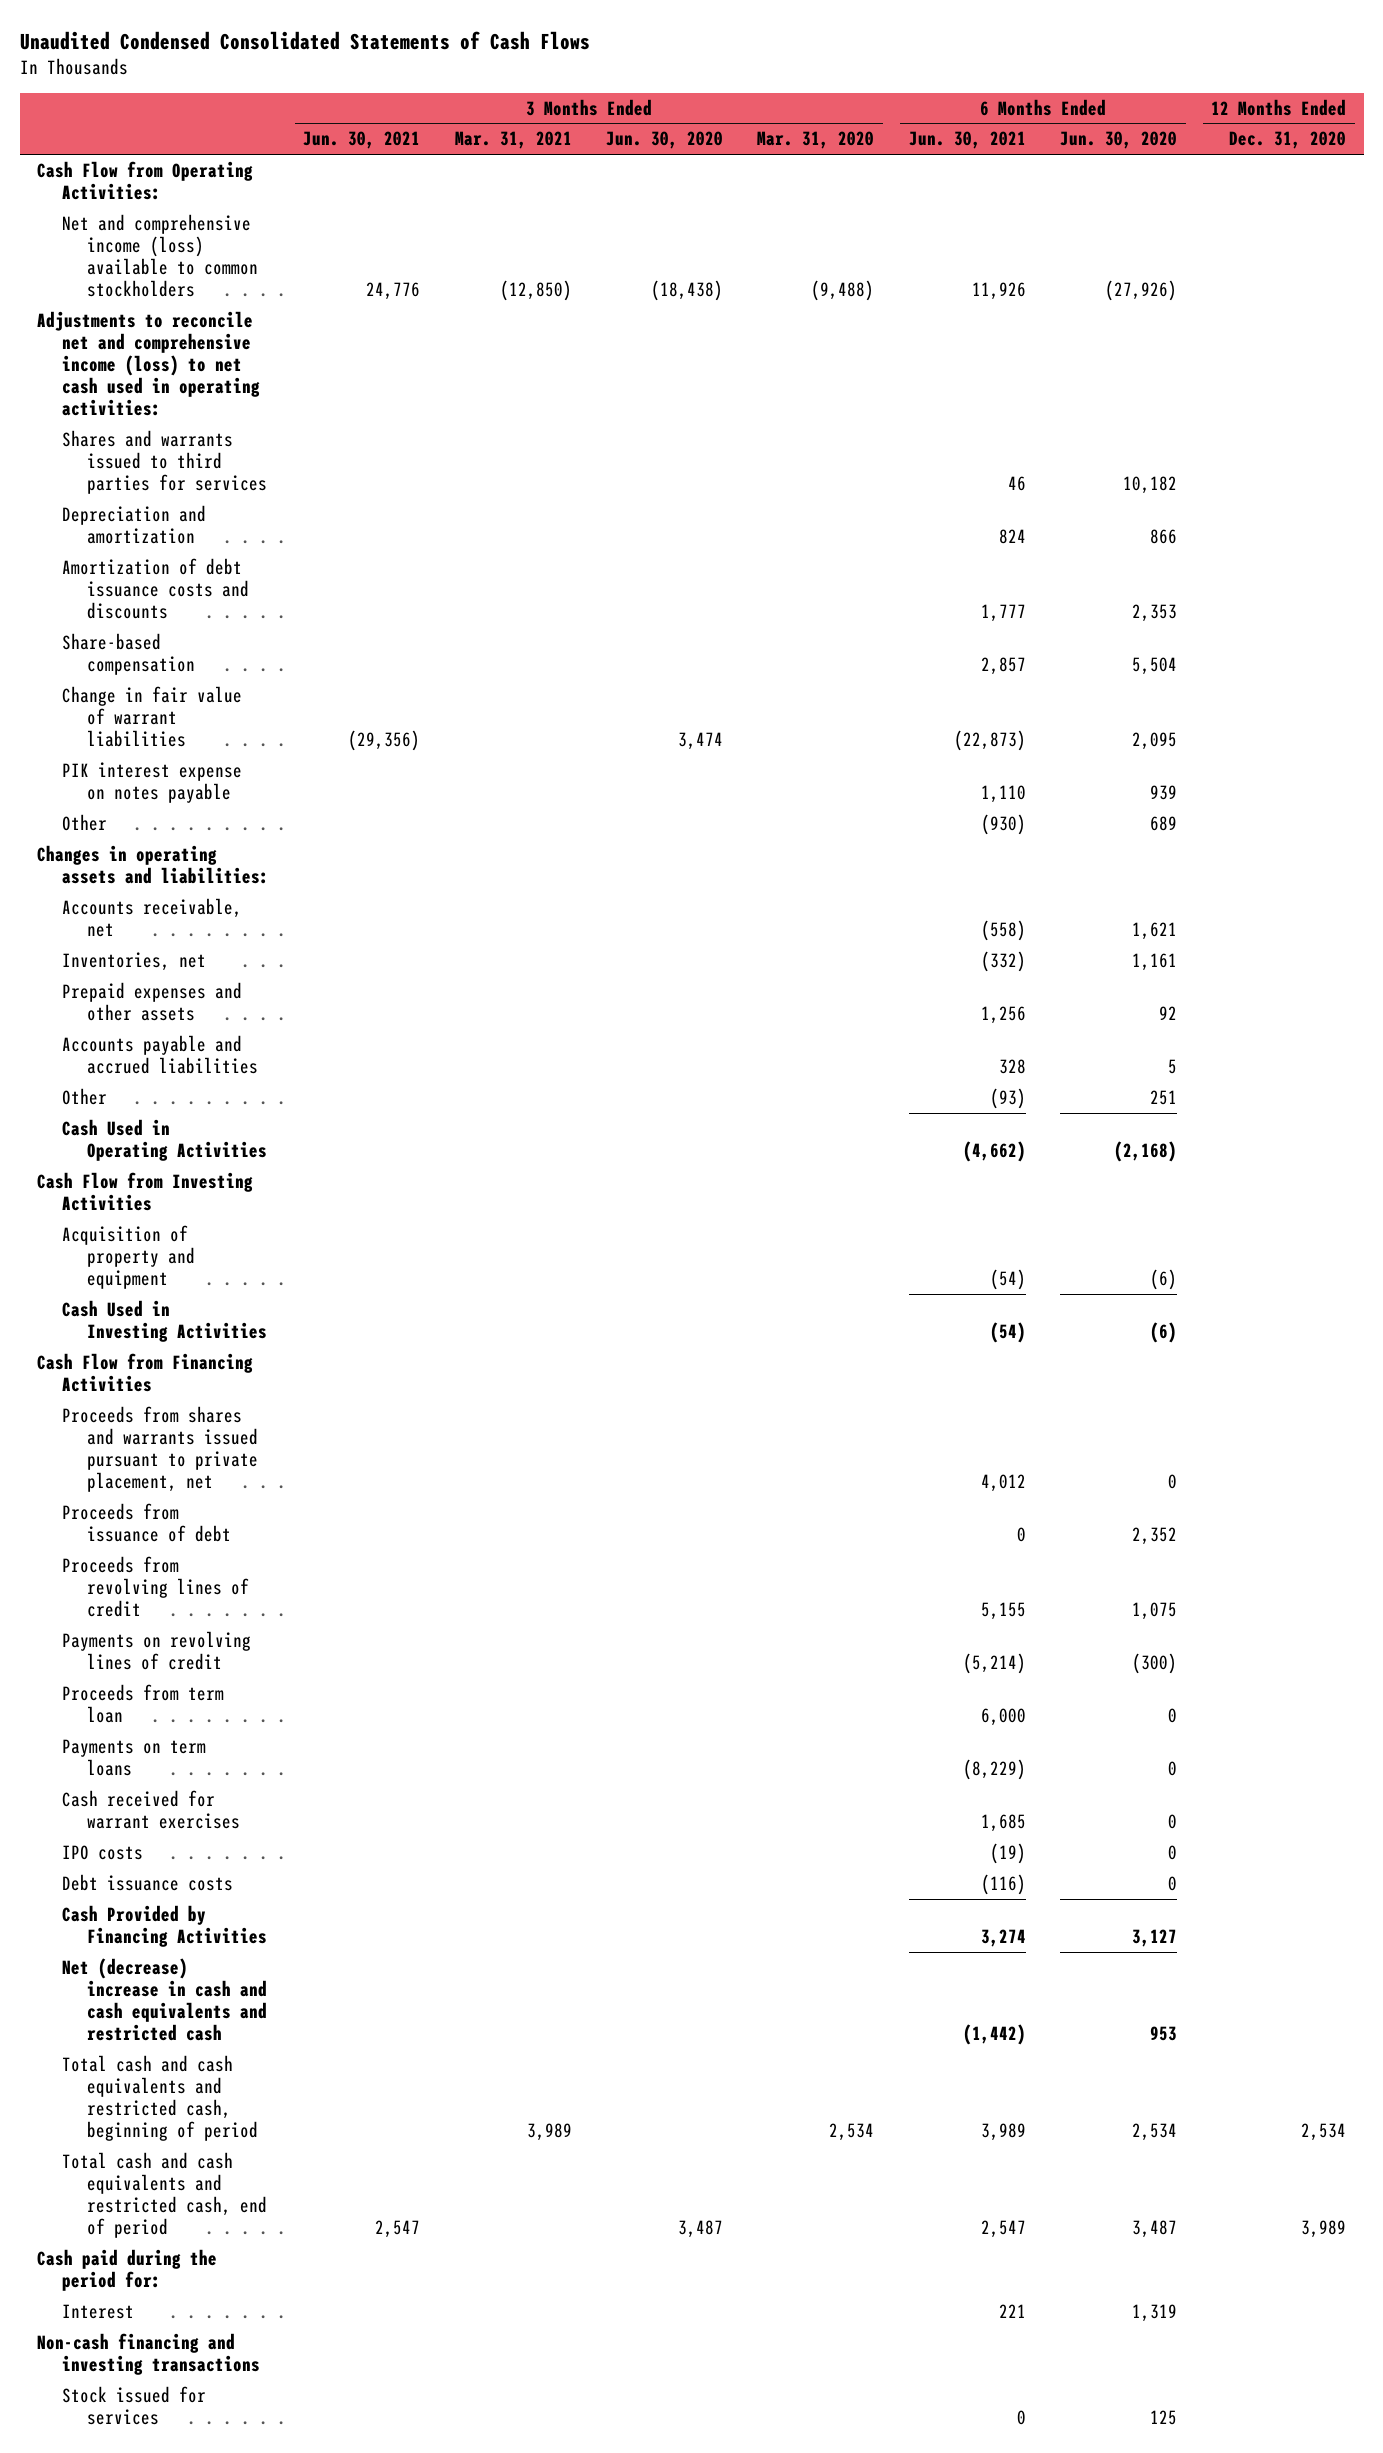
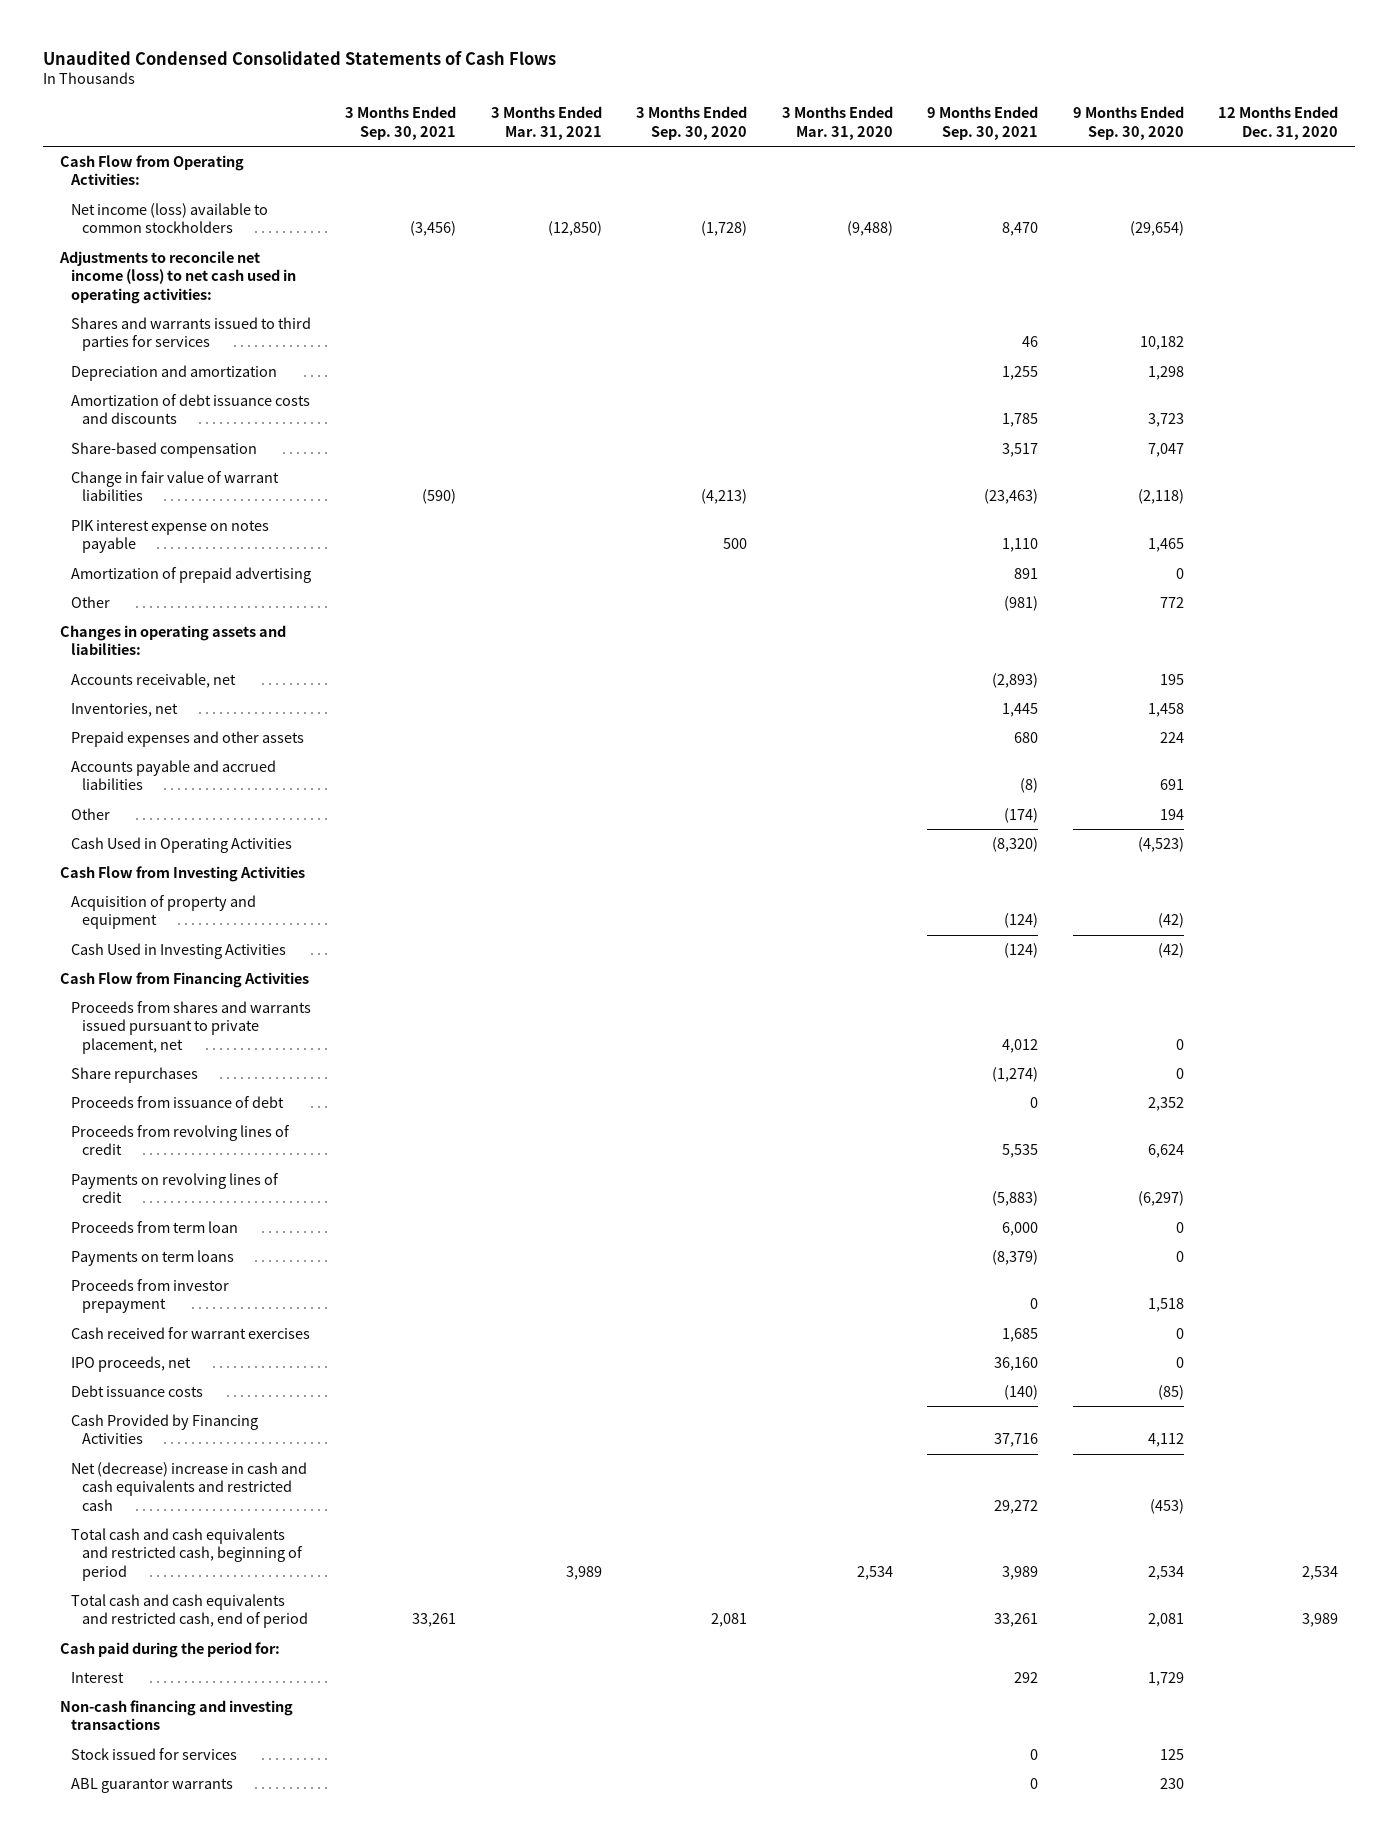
- | 3 Months Ended Jun. 30, 2021 | 3 Months Ended Mar. 31, 2021 | 3 Months Ended Jun. 30, 2020 | 3 Months Ended Mar. 31, 2020 | 6 Months Ended Jun. 30, 2021 | 6 Months Ended Jun. 30, 2020 | 12 Months Ended Dec. 31, 2020
+ | 3 Months Ended Sep. 30, 2021 | 3 Months Ended Mar. 31, 2021 | 3 Months Ended Sep. 30, 2020 | 3 Months Ended Mar. 31, 2020 | 9 Months Ended Sep. 30, 2021 | 9 Months Ended Sep. 30, 2020 | 12 Months Ended Dec. 31, 2020
- Net and comprehensive income (loss) available to common stockholders | 24,776 | (12,850) | (18,438) | (9,488) | 11,926 | (27,926) |
- Adjustments to reconcile net and comprehensive income (loss) to net cash used in operating activities:
+ Net income (loss) available to common stockholders | (3,456) | (12,850) | (1,728) | (9,488) | 8,470 | (29,654) |
+ Adjustments to reconcile net income (loss) to net cash used in operating activities:
+ Amortization of prepaid advertising | | | | | 891 | 0 |
+ Share repurchases | | | | | (1,274) | 0 |
+ Proceeds from investor prepayment | | | | | 0 | 1,518 |
- IPO costs | | | | | (19) | 0 |
+ IPO proceeds, net | | | | | 36,160 | 0 |
+ ABL guarantor warrants | | | | | 0 | 230 |

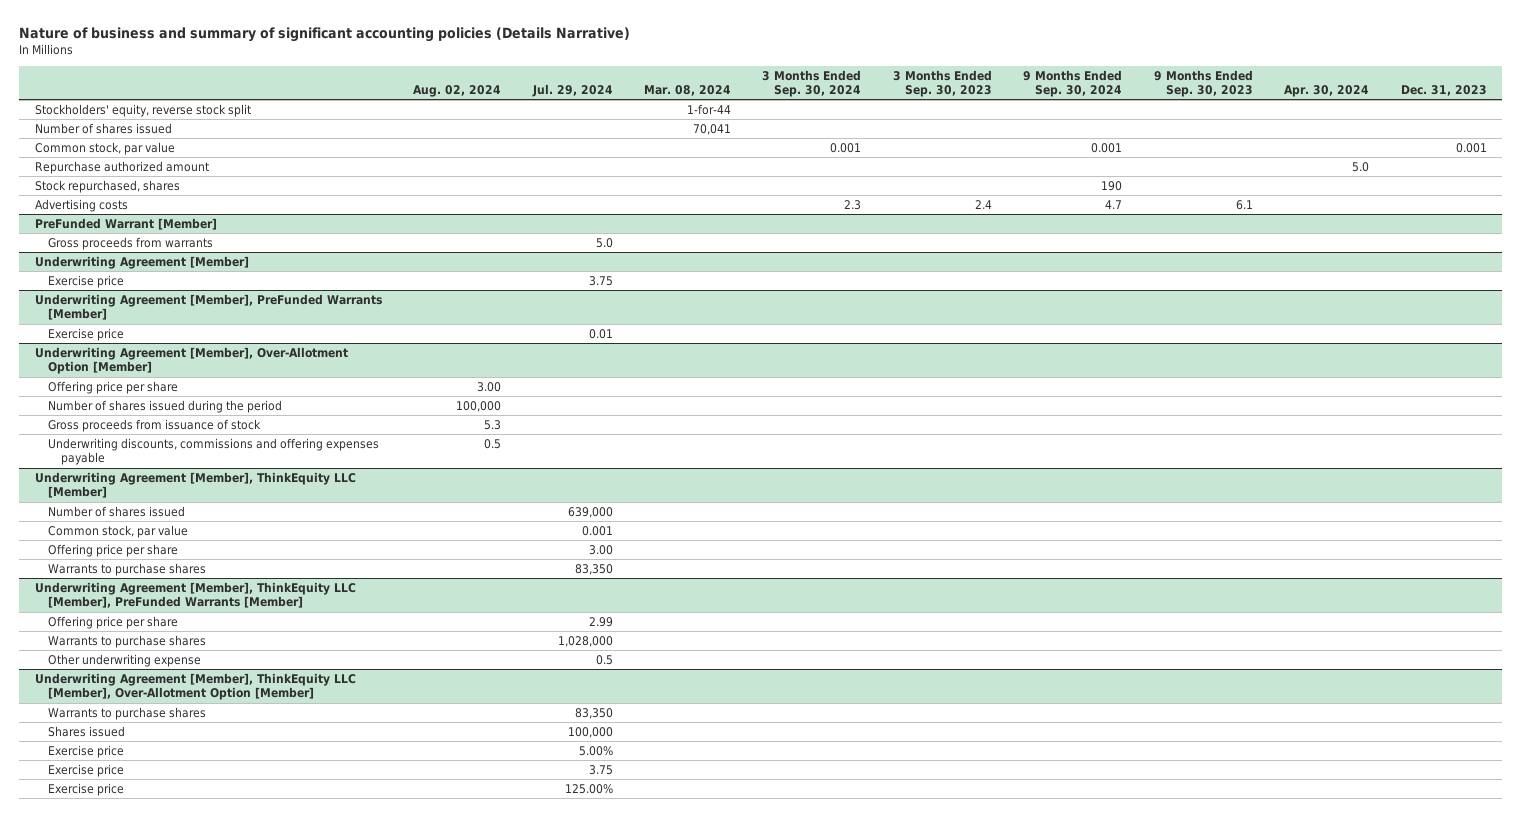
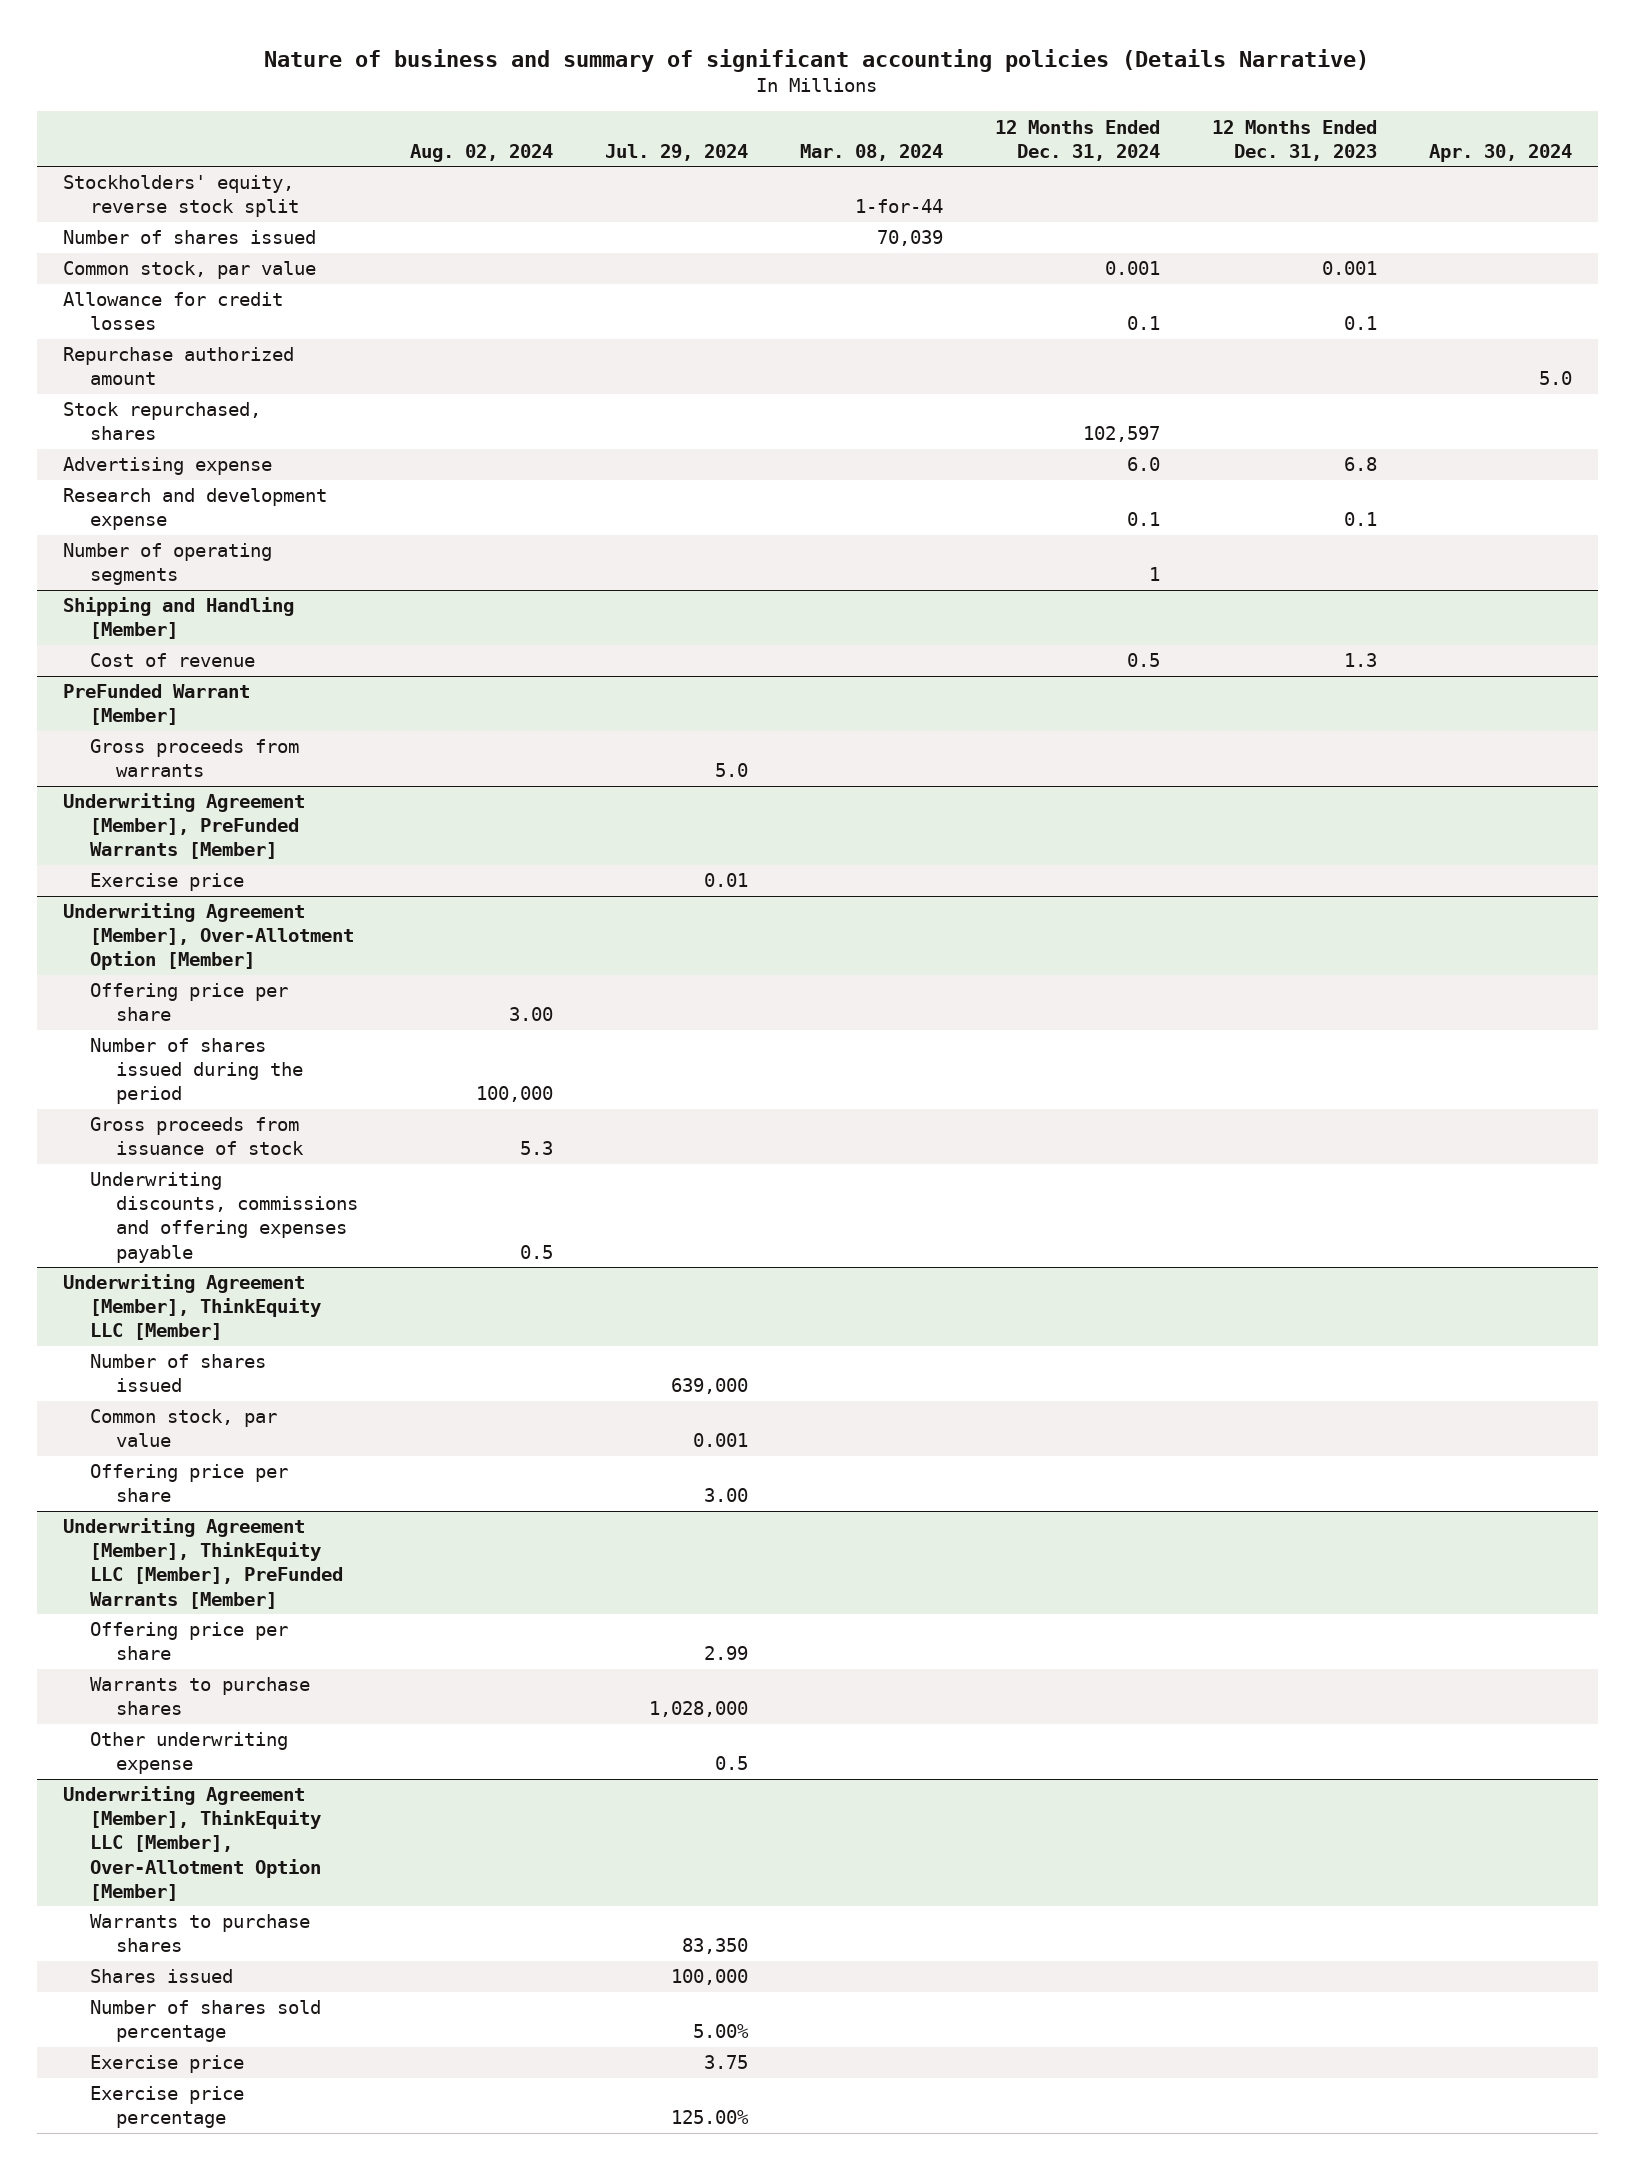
- | Aug. 02, 2024 | Jul. 29, 2024 | Mar. 08, 2024 | 3 Months Ended Sep. 30, 2024 | 3 Months Ended Sep. 30, 2023 | 9 Months Ended Sep. 30, 2024 | 9 Months Ended Sep. 30, 2023 | Apr. 30, 2024 | Dec. 31, 2023
+ | Aug. 02, 2024 | Jul. 29, 2024 | Mar. 08, 2024 | 12 Months Ended Dec. 31, 2024 | 12 Months Ended Dec. 31, 2023 | Apr. 30, 2024
- Number of shares issued | | | 70,041 | | | | | |
+ Number of shares issued | | | 70,039 | | |
+ Allowance for credit losses | | | | 0.1 | 0.1 |
- Advertising costs | | | | 2.3 | 2.4 | 4.7 | 6.1 | |
+ Advertising expense | | | | 6.0 | 6.8 |
+ Research and development expense | | | | 0.1 | 0.1 |
+ Number of operating segments | | | | 1 | |
+ Shipping and Handling [Member]
+ Cost of revenue | | | | 0.5 | 1.3 |
- Underwriting Agreement [Member]
- Exercise price | | 3.75 | | | | | | |
@ Underwriting Agreement [Member], ThinkEquity LLC [Member]
- Warrants to purchase shares | | 83,350 | | | | | | |
@ Underwriting Agreement [Member], ThinkEquity LLC [Member], Over-Allotment Option [Member]
- Exercise price | | 5.00% | | | | | | |
+ Number of shares sold percentage | | 5.00% | | | |
- Exercise price | | 125.00% | | | | | | |
+ Exercise price percentage | | 125.00% | | | |

